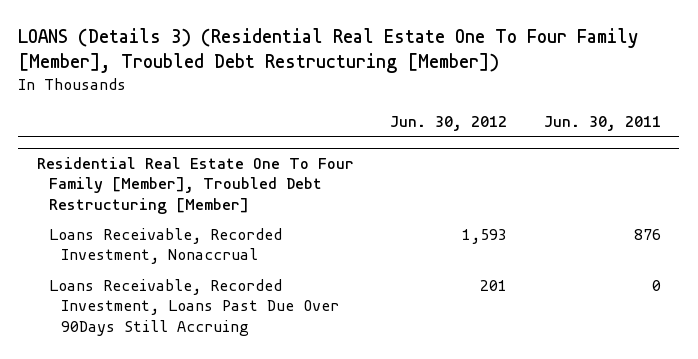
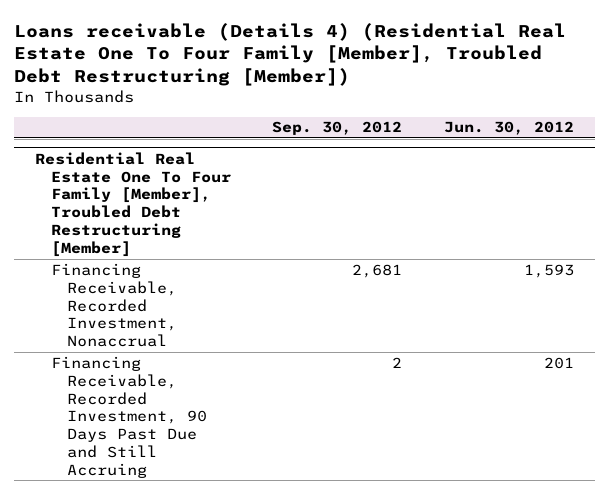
- LOANS (Details 3) (Residential Real Estate One To Four Family [Member], Troubled Debt Restructuring [Member])
+ Loans receivable (Details 4) (Residential Real Estate One To Four Family [Member], Troubled Debt Restructuring [Member])
- | Jun. 30, 2012 | Jun. 30, 2011
+ | Sep. 30, 2012 | Jun. 30, 2012
@ Residential Real Estate One To Four Family [Member], Troubled Debt Restructuring [Member]
- Loans Receivable, Recorded Investment, Nonaccrual | 1,593 | 876
- Loans Receivable, Recorded Investment, Loans Past Due Over 90Days Still Accruing | 201 | 0
+ Financing Receivable, Recorded Investment, Nonaccrual | 2,681 | 1,593
+ Financing Receivable, Recorded Investment, 90 Days Past Due and Still Accruing | 2 | 201

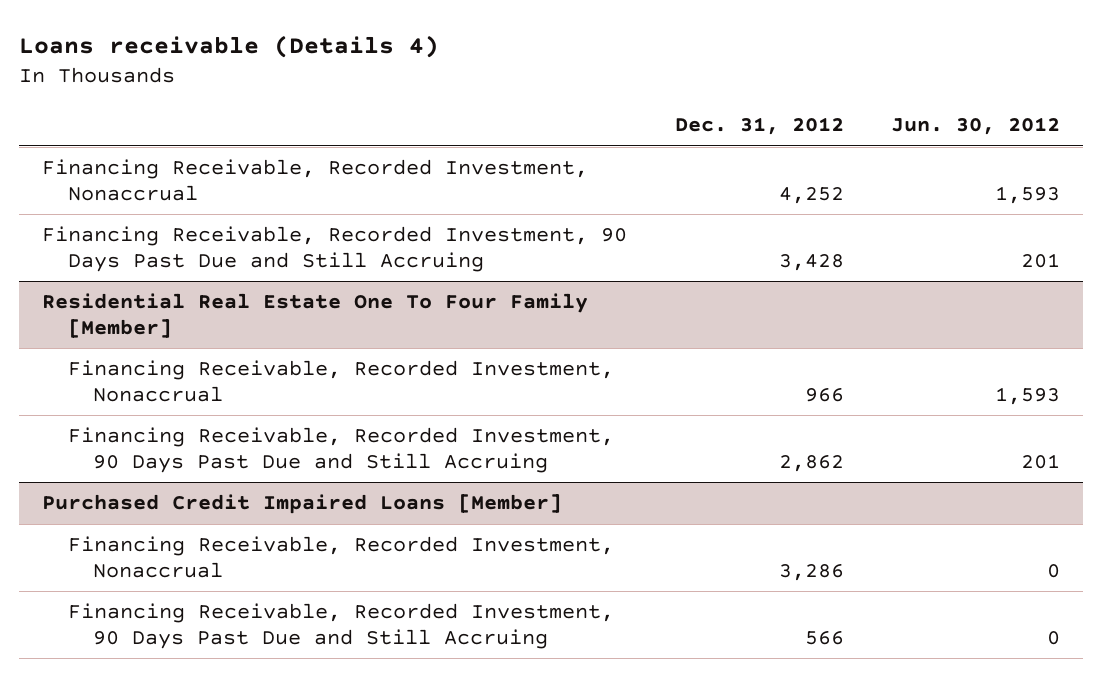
- Loans receivable (Details 4) (Residential Real Estate One To Four Family [Member], Troubled Debt Restructuring [Member])
+ Loans receivable (Details 4)
- | Sep. 30, 2012 | Jun. 30, 2012
+ | Dec. 31, 2012 | Jun. 30, 2012
- Residential Real Estate One To Four Family [Member], Troubled Debt Restructuring [Member]
+ Residential Real Estate One To Four Family [Member]
+ Financing Receivable, Recorded Investment, Nonaccrual | 966 | 1,593
+ Financing Receivable, Recorded Investment, 90 Days Past Due and Still Accruing | 2,862 | 201
+ Purchased Credit Impaired Loans [Member]
+ Financing Receivable, Recorded Investment, Nonaccrual | 3,286 | 0
+ Financing Receivable, Recorded Investment, 90 Days Past Due and Still Accruing | 566 | 0

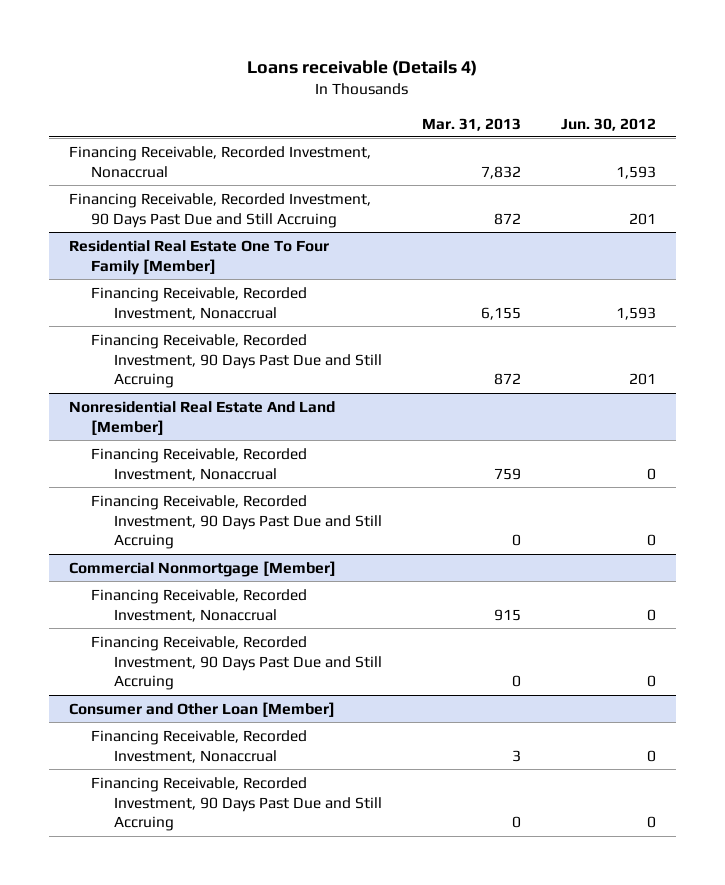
- | Dec. 31, 2012 | Jun. 30, 2012
+ | Mar. 31, 2013 | Jun. 30, 2012
- Purchased Credit Impaired Loans [Member]
+ Nonresidential Real Estate And Land [Member]
+ Commercial Nonmortgage [Member]
+ Financing Receivable, Recorded Investment, Nonaccrual | 915 | 0
+ Financing Receivable, Recorded Investment, 90 Days Past Due and Still Accruing | 0 | 0
+ Consumer and Other Loan [Member]
+ Financing Receivable, Recorded Investment, Nonaccrual | 3 | 0
+ Financing Receivable, Recorded Investment, 90 Days Past Due and Still Accruing | 0 | 0

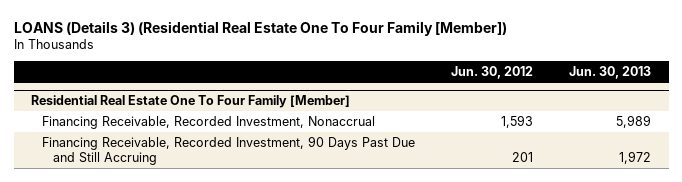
- Loans receivable (Details 4)
+ LOANS (Details 3) (Residential Real Estate One To Four Family [Member])
- | Mar. 31, 2013 | Jun. 30, 2012
+ | Jun. 30, 2012 | Jun. 30, 2013
- Financing Receivable, Recorded Investment, Nonaccrual | 7,832 | 1,593
- Financing Receivable, Recorded Investment, 90 Days Past Due and Still Accruing | 872 | 201
- Nonresidential Real Estate And Land [Member]
- Financing Receivable, Recorded Investment, Nonaccrual | 759 | 0
- Financing Receivable, Recorded Investment, 90 Days Past Due and Still Accruing | 0 | 0
- Commercial Nonmortgage [Member]
- Financing Receivable, Recorded Investment, Nonaccrual | 915 | 0
- Financing Receivable, Recorded Investment, 90 Days Past Due and Still Accruing | 0 | 0
- Consumer and Other Loan [Member]
- Financing Receivable, Recorded Investment, Nonaccrual | 3 | 0
- Financing Receivable, Recorded Investment, 90 Days Past Due and Still Accruing | 0 | 0

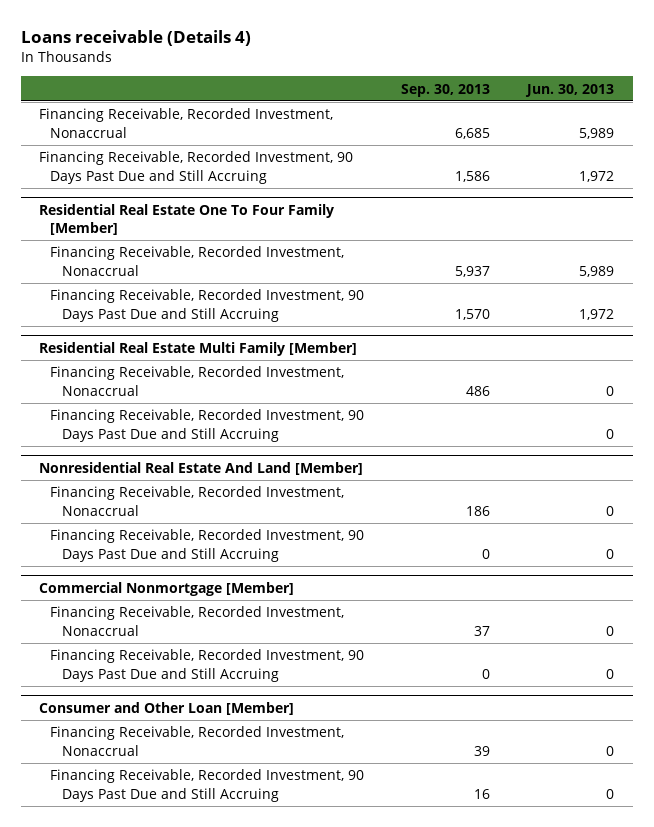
- LOANS (Details 3) (Residential Real Estate One To Four Family [Member])
+ Loans receivable (Details 4)
- | Jun. 30, 2012 | Jun. 30, 2013
+ | Sep. 30, 2013 | Jun. 30, 2013
+ Financing Receivable, Recorded Investment, Nonaccrual | 6,685 | 5,989
+ Financing Receivable, Recorded Investment, 90 Days Past Due and Still Accruing | 1,586 | 1,972
+ Residential Real Estate Multi Family [Member]
+ Financing Receivable, Recorded Investment, Nonaccrual | 486 | 0
+ Financing Receivable, Recorded Investment, 90 Days Past Due and Still Accruing | | 0
+ Nonresidential Real Estate And Land [Member]
+ Financing Receivable, Recorded Investment, Nonaccrual | 186 | 0
+ Financing Receivable, Recorded Investment, 90 Days Past Due and Still Accruing | 0 | 0
+ Commercial Nonmortgage [Member]
+ Financing Receivable, Recorded Investment, Nonaccrual | 37 | 0
+ Financing Receivable, Recorded Investment, 90 Days Past Due and Still Accruing | 0 | 0
+ Consumer and Other Loan [Member]
+ Financing Receivable, Recorded Investment, Nonaccrual | 39 | 0
+ Financing Receivable, Recorded Investment, 90 Days Past Due and Still Accruing | 16 | 0

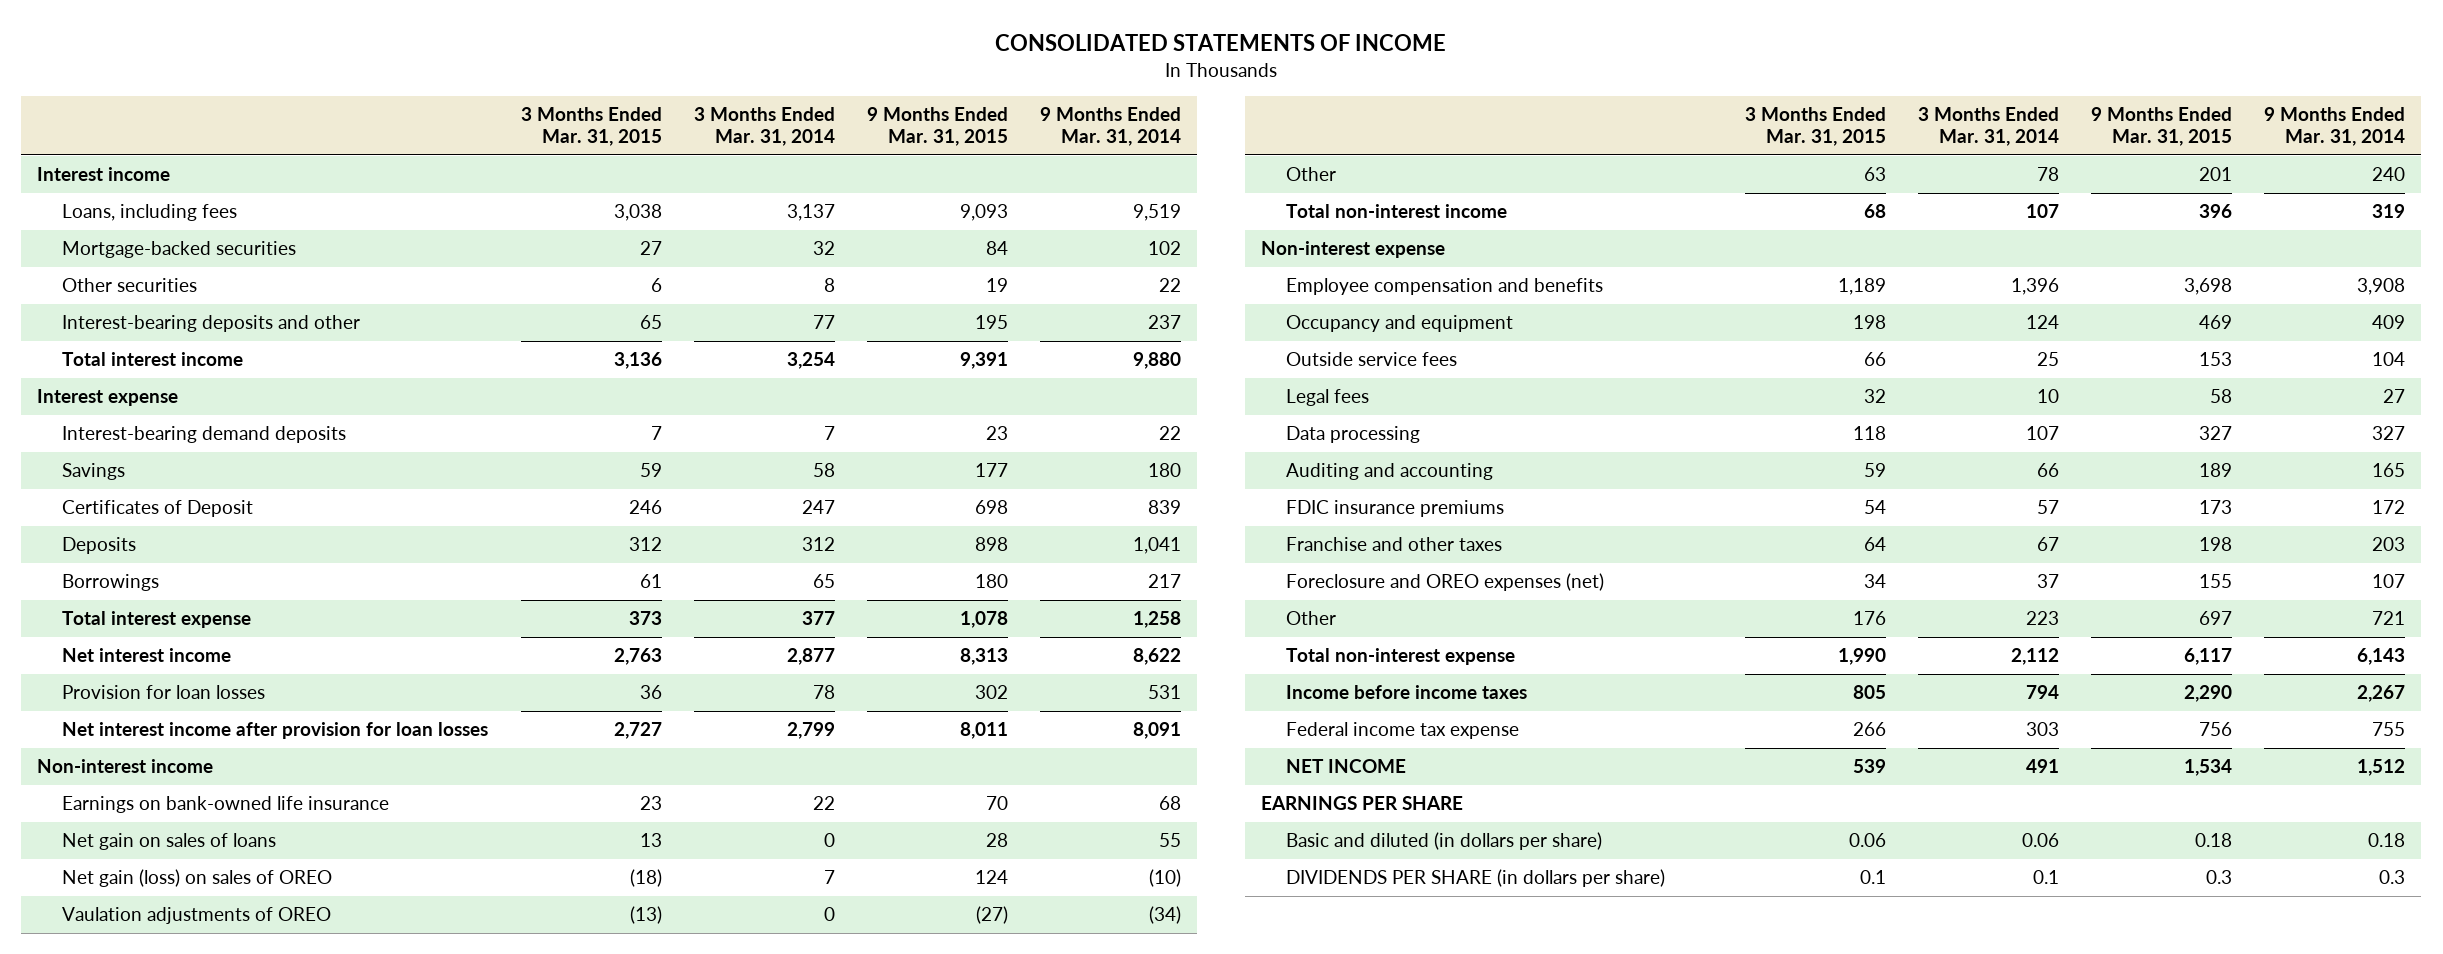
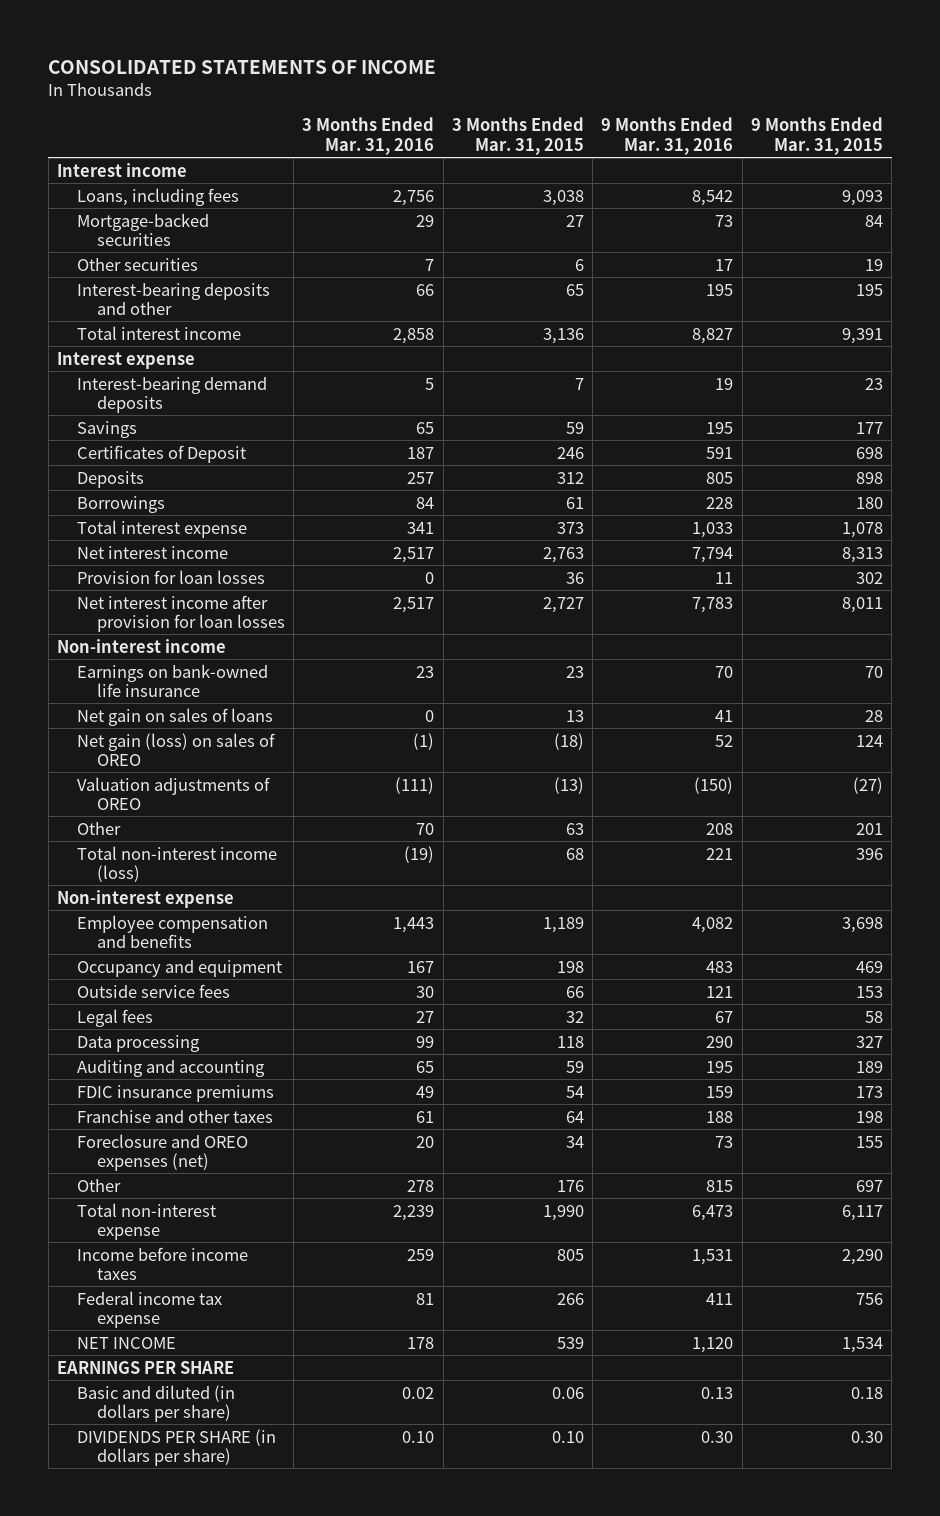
- | 3 Months Ended Mar. 31, 2015 | 3 Months Ended Mar. 31, 2014 | 9 Months Ended Mar. 31, 2015 | 9 Months Ended Mar. 31, 2014
+ | 3 Months Ended Mar. 31, 2016 | 3 Months Ended Mar. 31, 2015 | 9 Months Ended Mar. 31, 2016 | 9 Months Ended Mar. 31, 2015
- Vaulation adjustments of OREO | (13) | 0 | (27) | (34)
+ Valuation adjustments of OREO | (111) | (13) | (150) | (27)
- Total non-interest income | 68 | 107 | 396 | 319
+ Total non-interest income (loss) | (19) | 68 | 221 | 396
- DIVIDENDS PER SHARE (in dollars per share) | 0.1 | 0.1 | 0.3 | 0.3
+ DIVIDENDS PER SHARE (in dollars per share) | 0.10 | 0.10 | 0.30 | 0.30

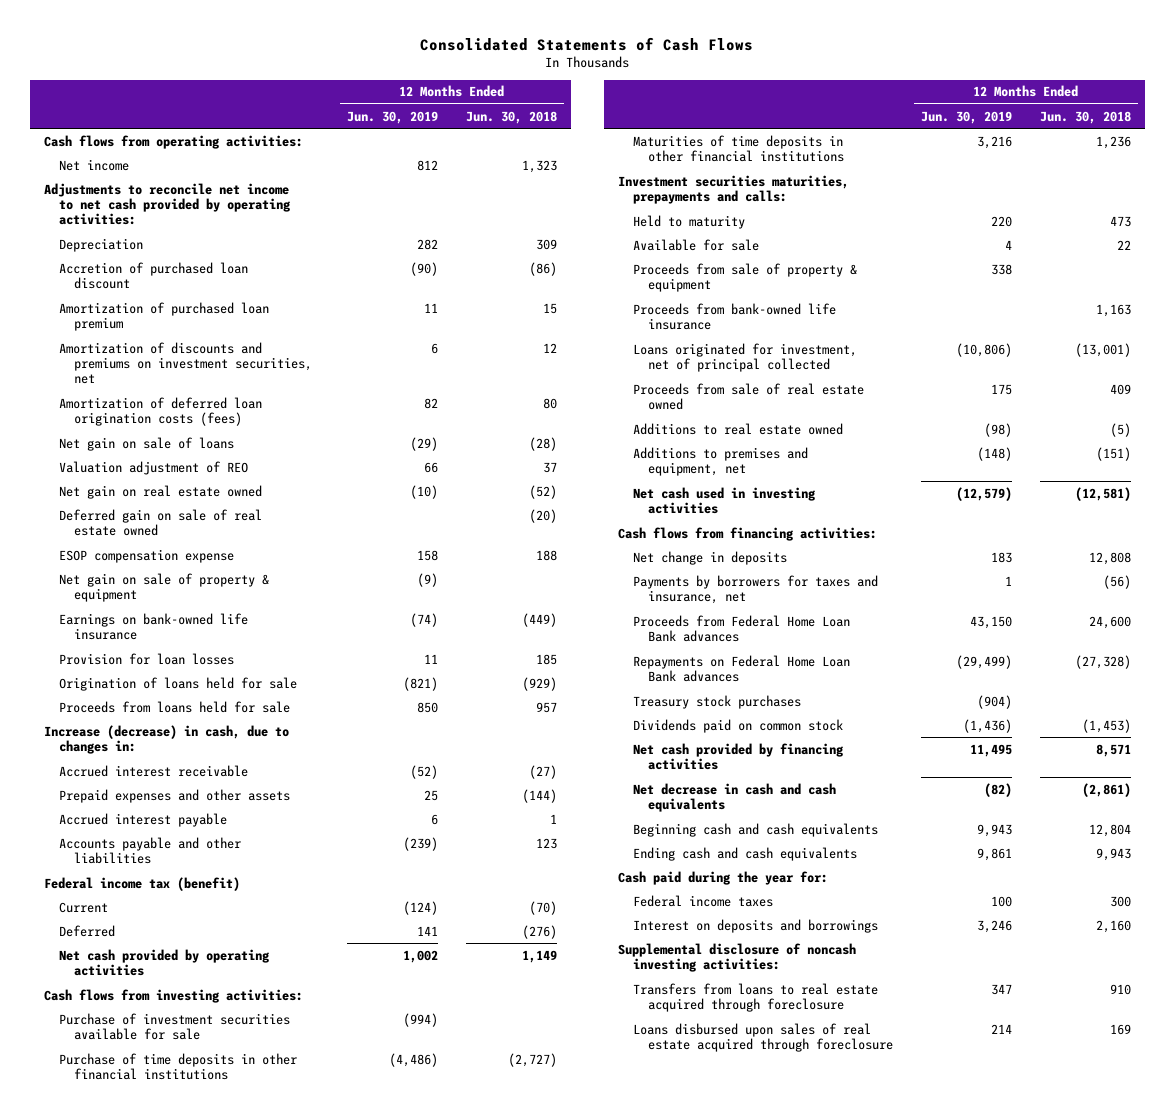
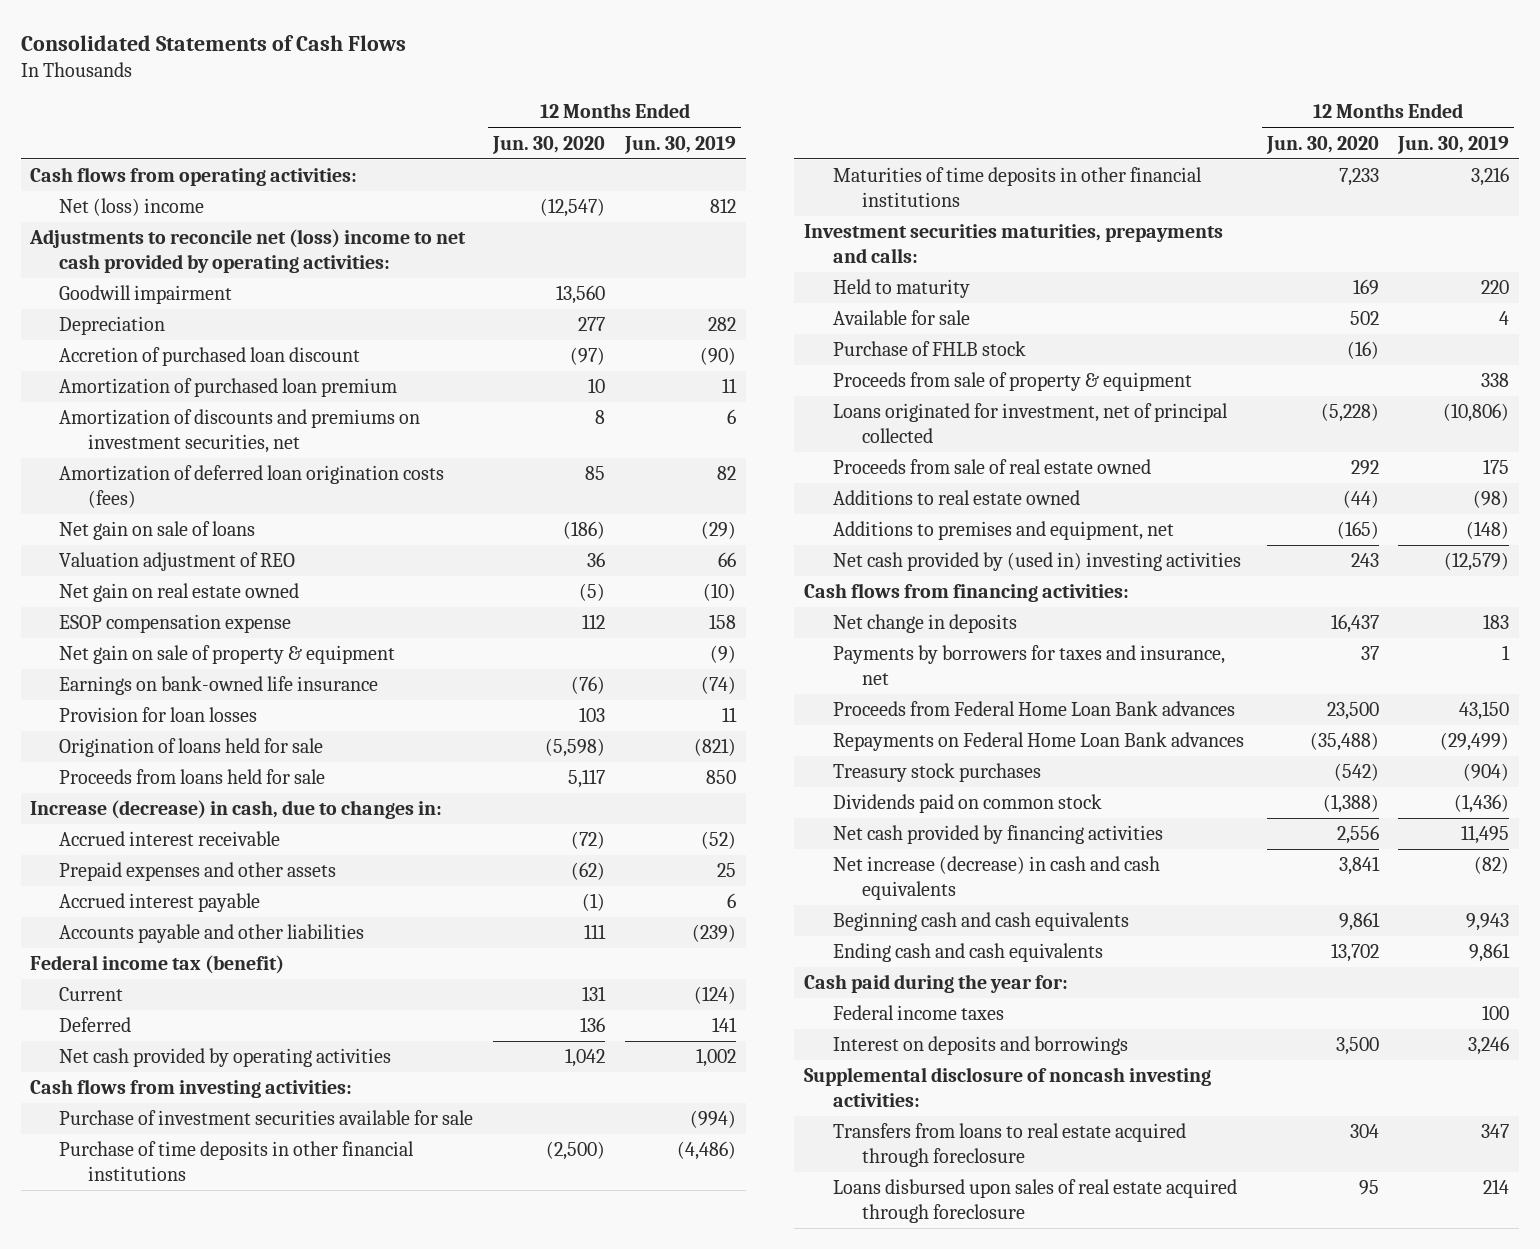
- | 12 Months Ended Jun. 30, 2019 | 12 Months Ended Jun. 30, 2018
+ | 12 Months Ended Jun. 30, 2020 | 12 Months Ended Jun. 30, 2019
- Net income | 812 | 1,323
- Adjustments to reconcile net income to net cash provided by operating activities:
+ Net (loss) income | (12,547) | 812
+ Adjustments to reconcile net (loss) income to net cash provided by operating activities:
+ Goodwill impairment | 13,560 |
- Deferred gain on sale of real estate owned | | (20)
+ Purchase of FHLB stock | (16) |
- Proceeds from bank-owned life insurance | | 1,163
- Net cash used in investing activities | (12,579) | (12,581)
+ Net cash provided by (used in) investing activities | 243 | (12,579)
- Net decrease in cash and cash equivalents | (82) | (2,861)
+ Net increase (decrease) in cash and cash equivalents | 3,841 | (82)

